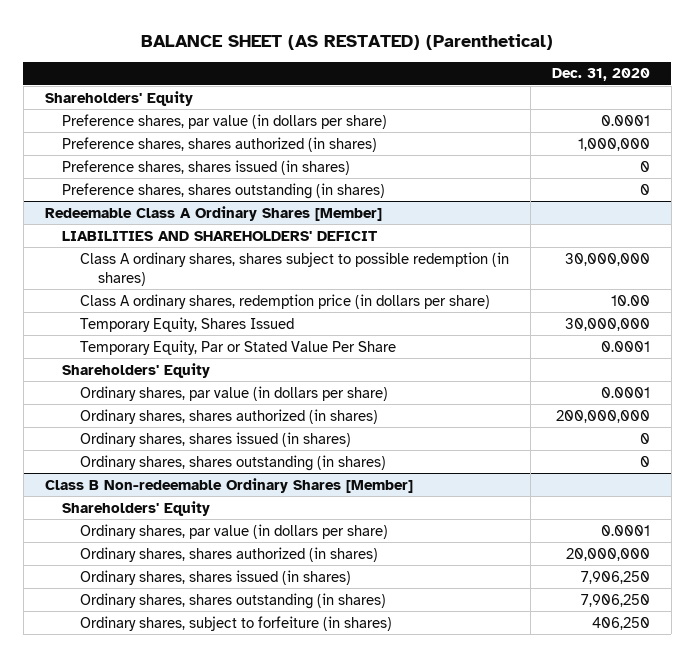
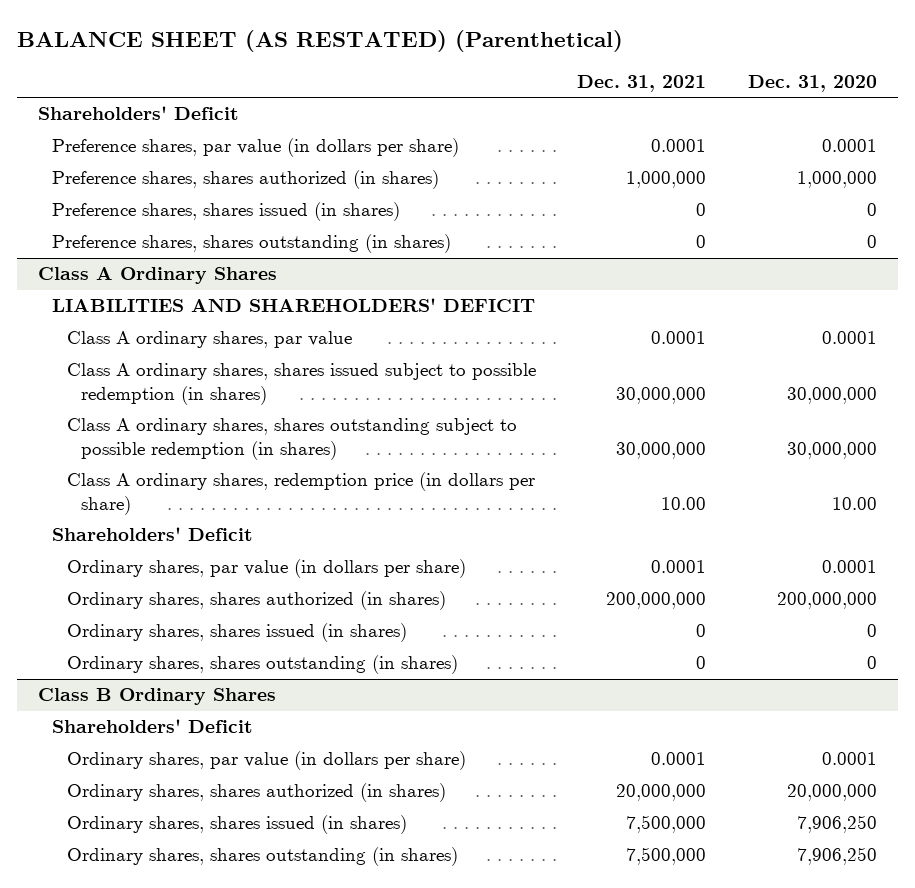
- | Dec. 31, 2020
+ | Dec. 31, 2021 | Dec. 31, 2020
- Shareholders' Equity
+ Shareholders' Deficit
- Redeemable Class A Ordinary Shares [Member]
+ Class A Ordinary Shares
- Class A ordinary shares, shares subject to possible redemption (in shares) | 30,000,000
+ Class A ordinary shares, par value | 0.0001 | 0.0001
+ Class A ordinary shares, shares issued subject to possible redemption (in shares) | 30,000,000 | 30,000,000
+ Class A ordinary shares, shares outstanding subject to possible redemption (in shares) | 30,000,000 | 30,000,000
- Temporary Equity, Shares Issued | 30,000,000
- Temporary Equity, Par or Stated Value Per Share | 0.0001
- Shareholders' Equity
+ Shareholders' Deficit
- Class B Non-redeemable Ordinary Shares [Member]
- Shareholders' Equity
+ Class B Ordinary Shares
+ Shareholders' Deficit
- Ordinary shares, subject to forfeiture (in shares) | 406,250

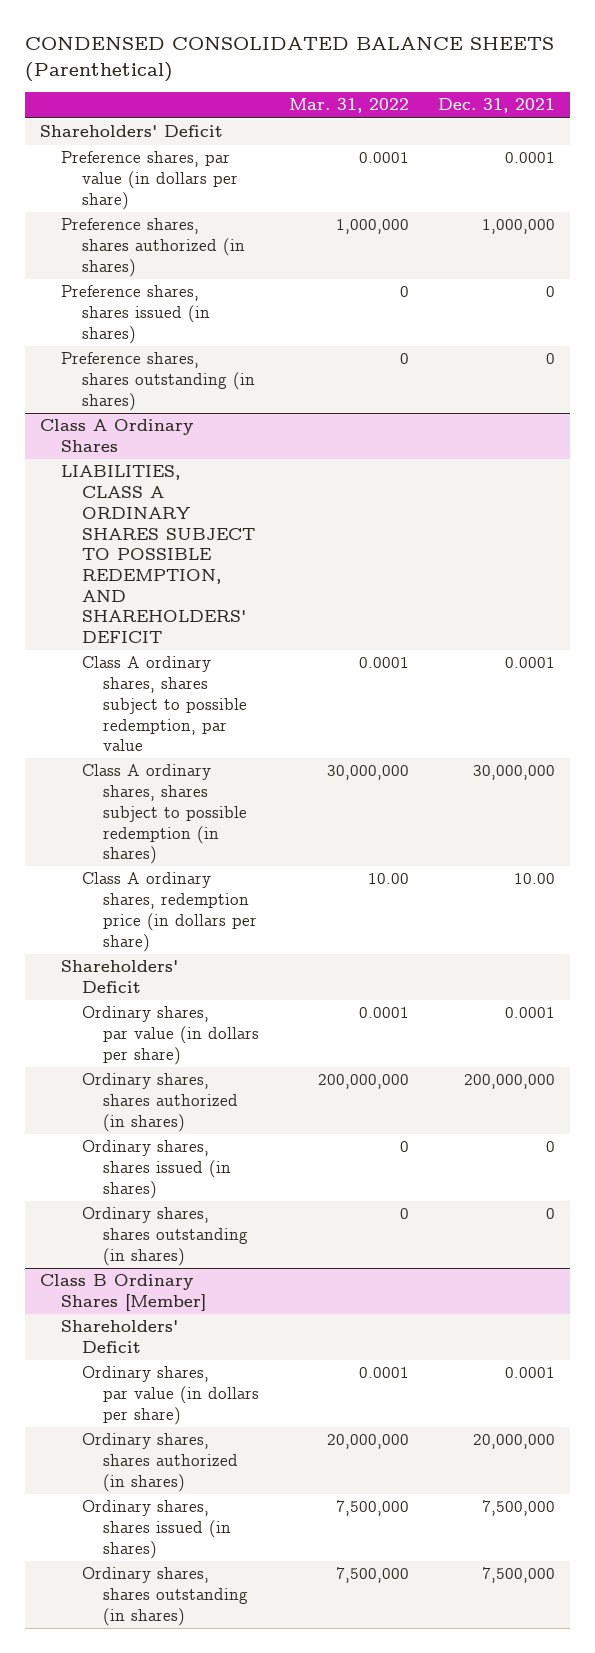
- BALANCE SHEET (AS RESTATED) (Parenthetical)
+ CONDENSED CONSOLIDATED BALANCE SHEETS (Parenthetical)
- | Dec. 31, 2021 | Dec. 31, 2020
+ | Mar. 31, 2022 | Dec. 31, 2021
@ Class A Ordinary Shares
- LIABILITIES AND SHAREHOLDERS' DEFICIT
- Class A ordinary shares, par value | 0.0001 | 0.0001
- Class A ordinary shares, shares issued subject to possible redemption (in shares) | 30,000,000 | 30,000,000
- Class A ordinary shares, shares outstanding subject to possible redemption (in shares) | 30,000,000 | 30,000,000
+ LIABILITIES, CLASS A ORDINARY SHARES SUBJECT TO POSSIBLE REDEMPTION, AND SHAREHOLDERS' DEFICIT
+ Class A ordinary shares, shares subject to possible redemption, par value | 0.0001 | 0.0001
+ Class A ordinary shares, shares subject to possible redemption (in shares) | 30,000,000 | 30,000,000
- Class B Ordinary Shares
+ Class B Ordinary Shares [Member]

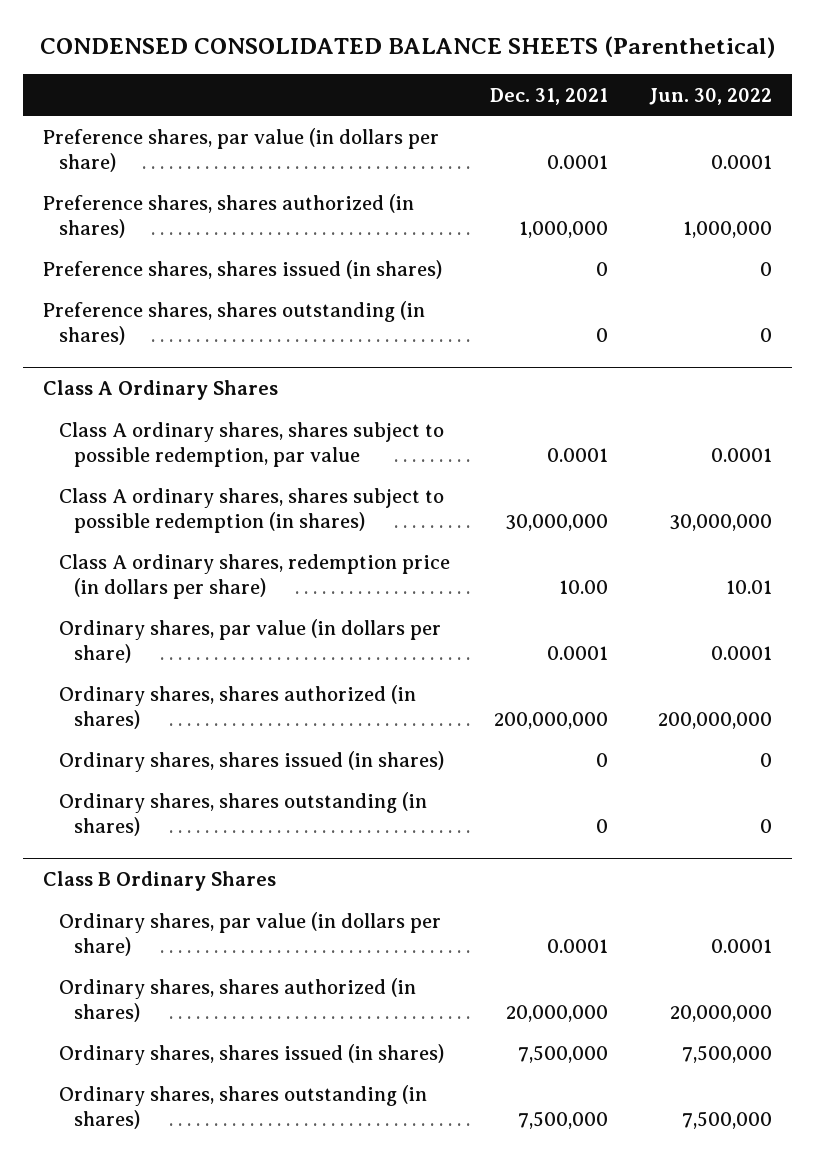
- | Mar. 31, 2022 | Dec. 31, 2021
+ | Dec. 31, 2021 | Jun. 30, 2022
- Shareholders' Deficit
@ Class A Ordinary Shares
- LIABILITIES, CLASS A ORDINARY SHARES SUBJECT TO POSSIBLE REDEMPTION, AND SHAREHOLDERS' DEFICIT
- Shareholders' Deficit
- Class B Ordinary Shares [Member]
- Shareholders' Deficit
+ Class B Ordinary Shares

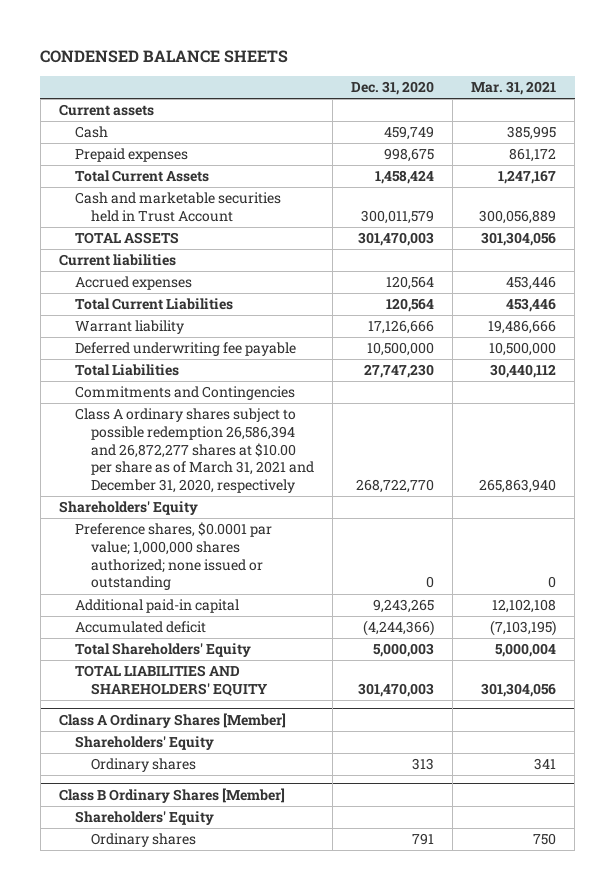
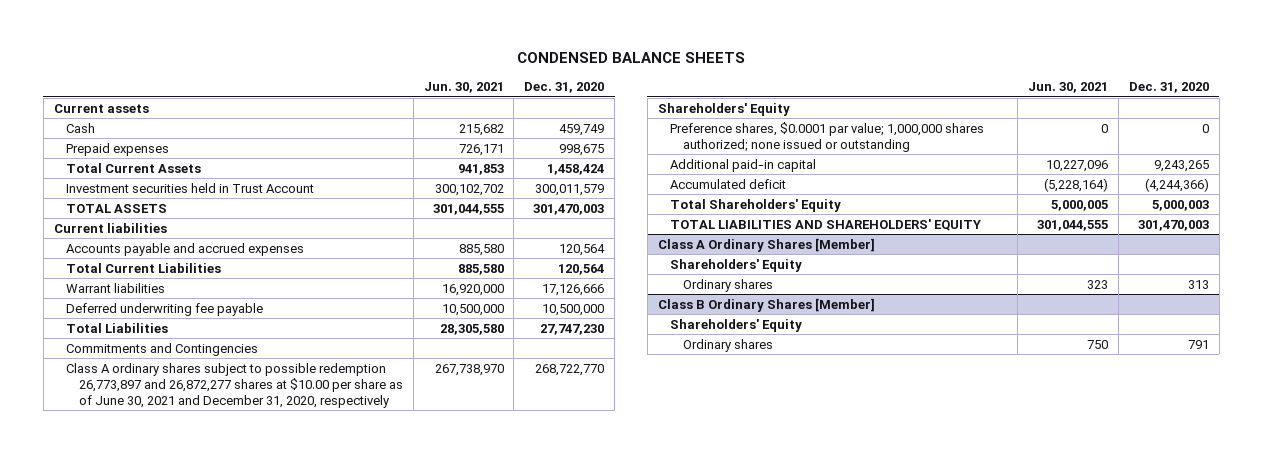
- | Dec. 31, 2020 | Mar. 31, 2021
+ | Jun. 30, 2021 | Dec. 31, 2020
- Cash and marketable securities held in Trust Account | 300,011,579 | 300,056,889
+ Investment securities held in Trust Account | 300,102,702 | 300,011,579
- Accrued expenses | 120,564 | 453,446
+ Accounts payable and accrued expenses | 885,580 | 120,564
- Warrant liability | 17,126,666 | 19,486,666
+ Warrant liabilities | 16,920,000 | 17,126,666
- Class A ordinary shares subject to possible redemption 26,586,394 and 26,872,277 shares at $10.00 per share as of March 31, 2021 and December 31, 2020, respectively | 268,722,770 | 265,863,940
+ Class A ordinary shares subject to possible redemption 26,773,897 and 26,872,277 shares at $10.00 per share as of June 30, 2021 and December 31, 2020, respectively | 267,738,970 | 268,722,770

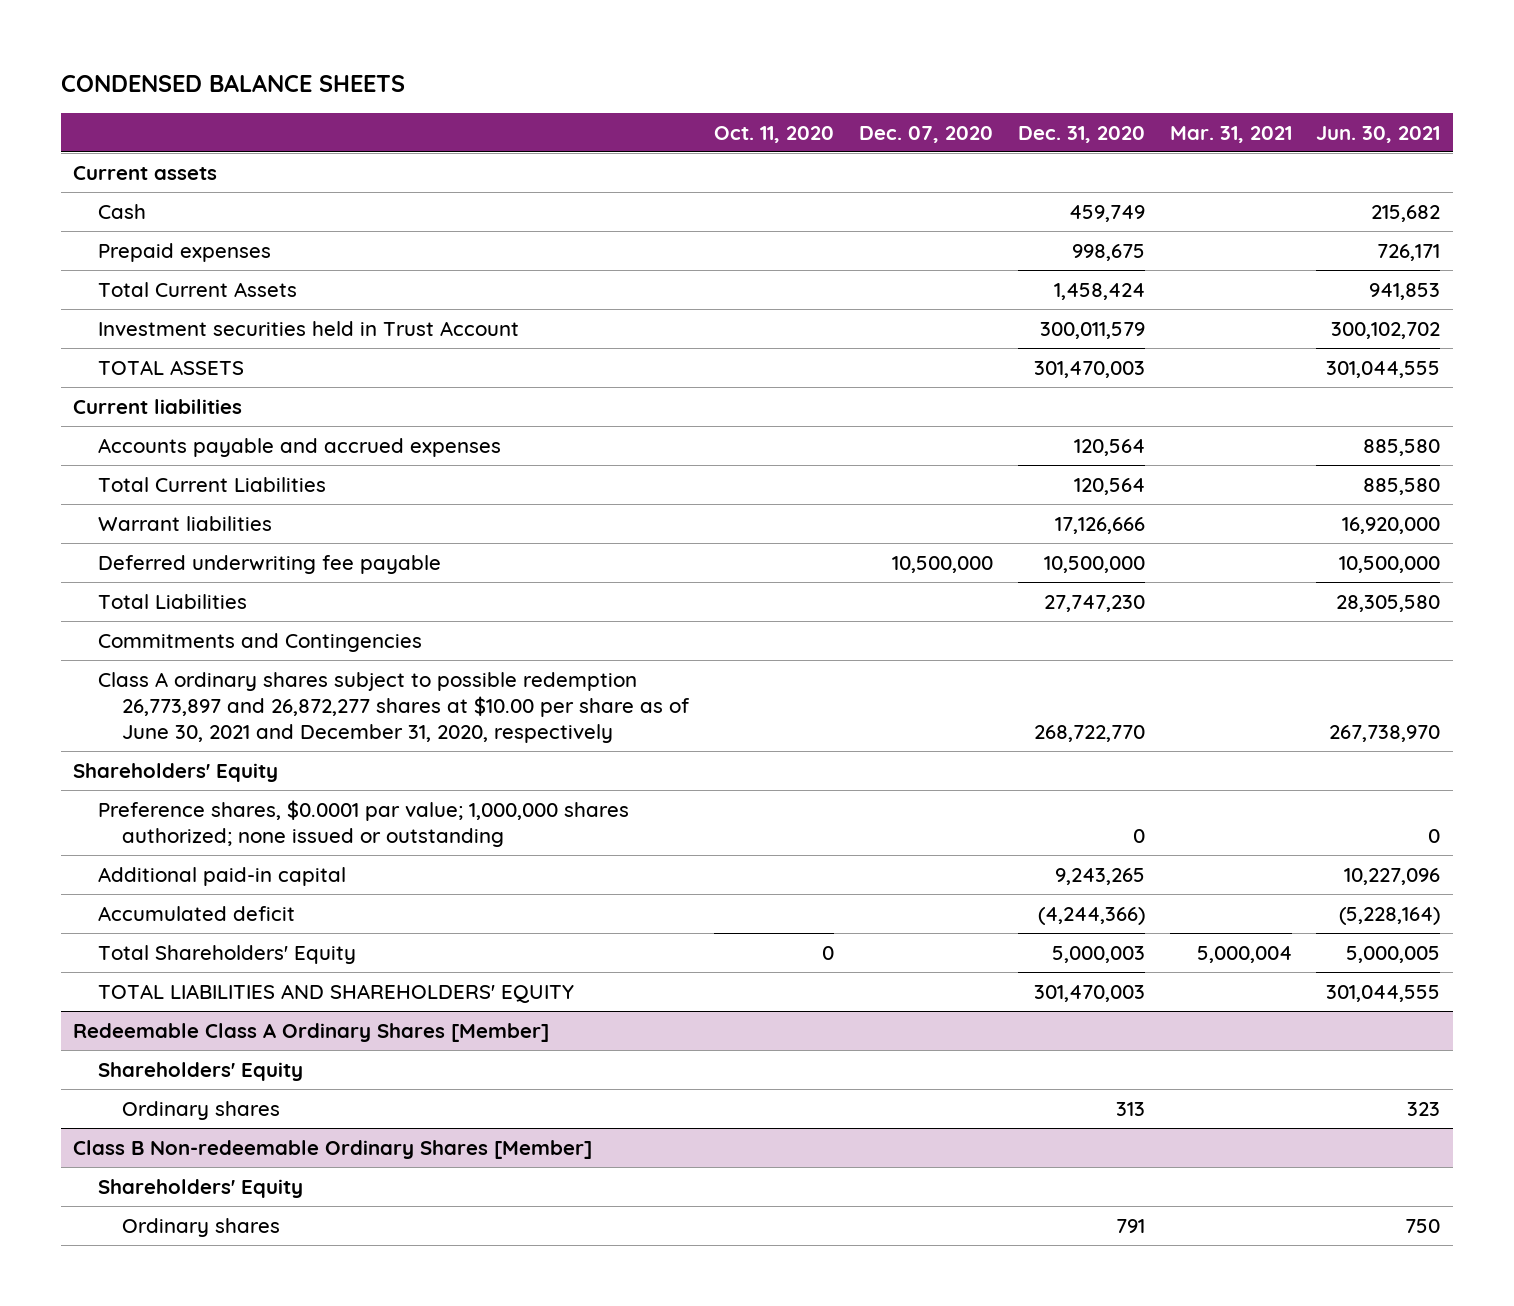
- | Jun. 30, 2021 | Dec. 31, 2020
+ | Oct. 11, 2020 | Dec. 07, 2020 | Dec. 31, 2020 | Mar. 31, 2021 | Jun. 30, 2021
- Class A Ordinary Shares [Member]
+ Redeemable Class A Ordinary Shares [Member]
- Class B Ordinary Shares [Member]
+ Class B Non-redeemable Ordinary Shares [Member]

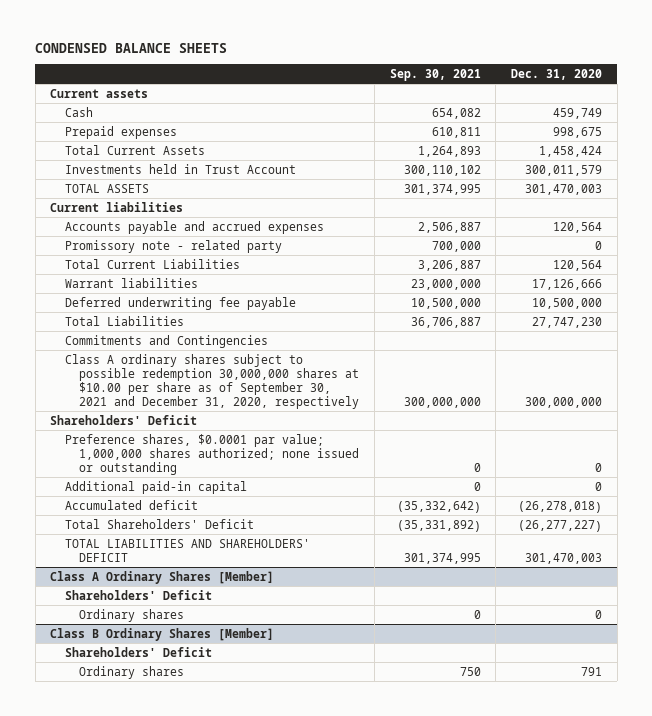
- | Oct. 11, 2020 | Dec. 07, 2020 | Dec. 31, 2020 | Mar. 31, 2021 | Jun. 30, 2021
+ | Sep. 30, 2021 | Dec. 31, 2020
- Investment securities held in Trust Account | | | 300,011,579 | | 300,102,702
+ Investments held in Trust Account | 300,110,102 | 300,011,579
+ Promissory note - related party | 700,000 | 0
- Class A ordinary shares subject to possible redemption 26,773,897 and 26,872,277 shares at $10.00 per share as of June 30, 2021 and December 31, 2020, respectively | | | 268,722,770 | | 267,738,970
- Shareholders' Equity
+ Class A ordinary shares subject to possible redemption 30,000,000 shares at $10.00 per share as of September 30, 2021 and December 31, 2020, respectively | 300,000,000 | 300,000,000
+ Shareholders' Deficit
- Additional paid-in capital | | | 9,243,265 | | 10,227,096
- Accumulated deficit | | | (4,244,366) | | (5,228,164)
- Total Shareholders' Equity | 0 | | 5,000,003 | 5,000,004 | 5,000,005
- TOTAL LIABILITIES AND SHAREHOLDERS' EQUITY | | | 301,470,003 | | 301,044,555
- Redeemable Class A Ordinary Shares [Member]
- Shareholders' Equity
- Ordinary shares | | | 313 | | 323
- Class B Non-redeemable Ordinary Shares [Member]
- Shareholders' Equity
+ Additional paid-in capital | 0 | 0
+ Accumulated deficit | (35,332,642) | (26,278,018)
+ Total Shareholders' Deficit | (35,331,892) | (26,277,227)
+ TOTAL LIABILITIES AND SHAREHOLDERS' DEFICIT | 301,374,995 | 301,470,003
+ Class A Ordinary Shares [Member]
+ Shareholders' Deficit
+ Ordinary shares | 0 | 0
+ Class B Ordinary Shares [Member]
+ Shareholders' Deficit

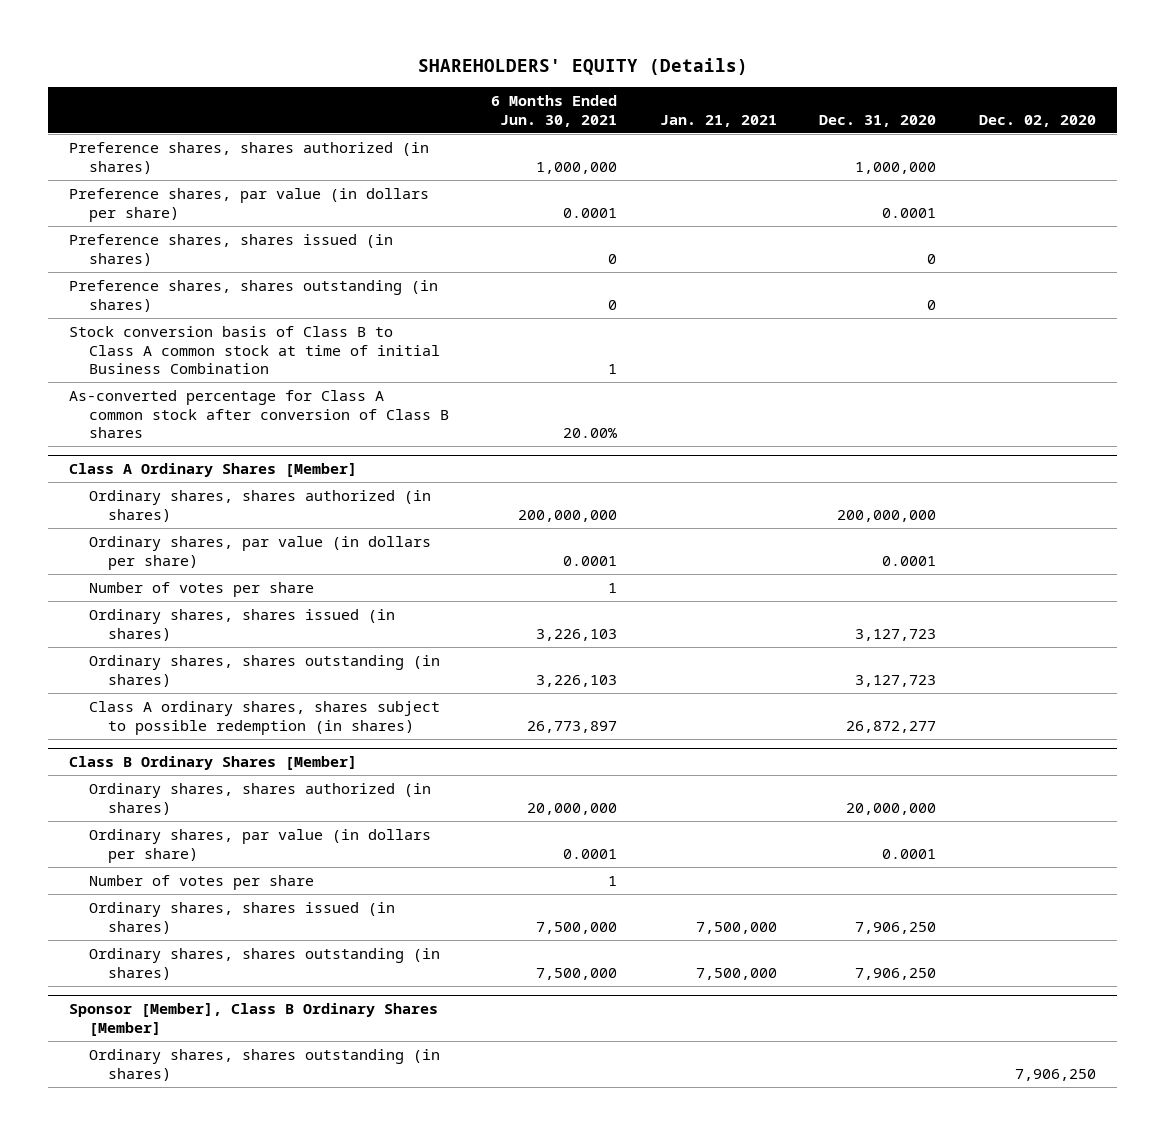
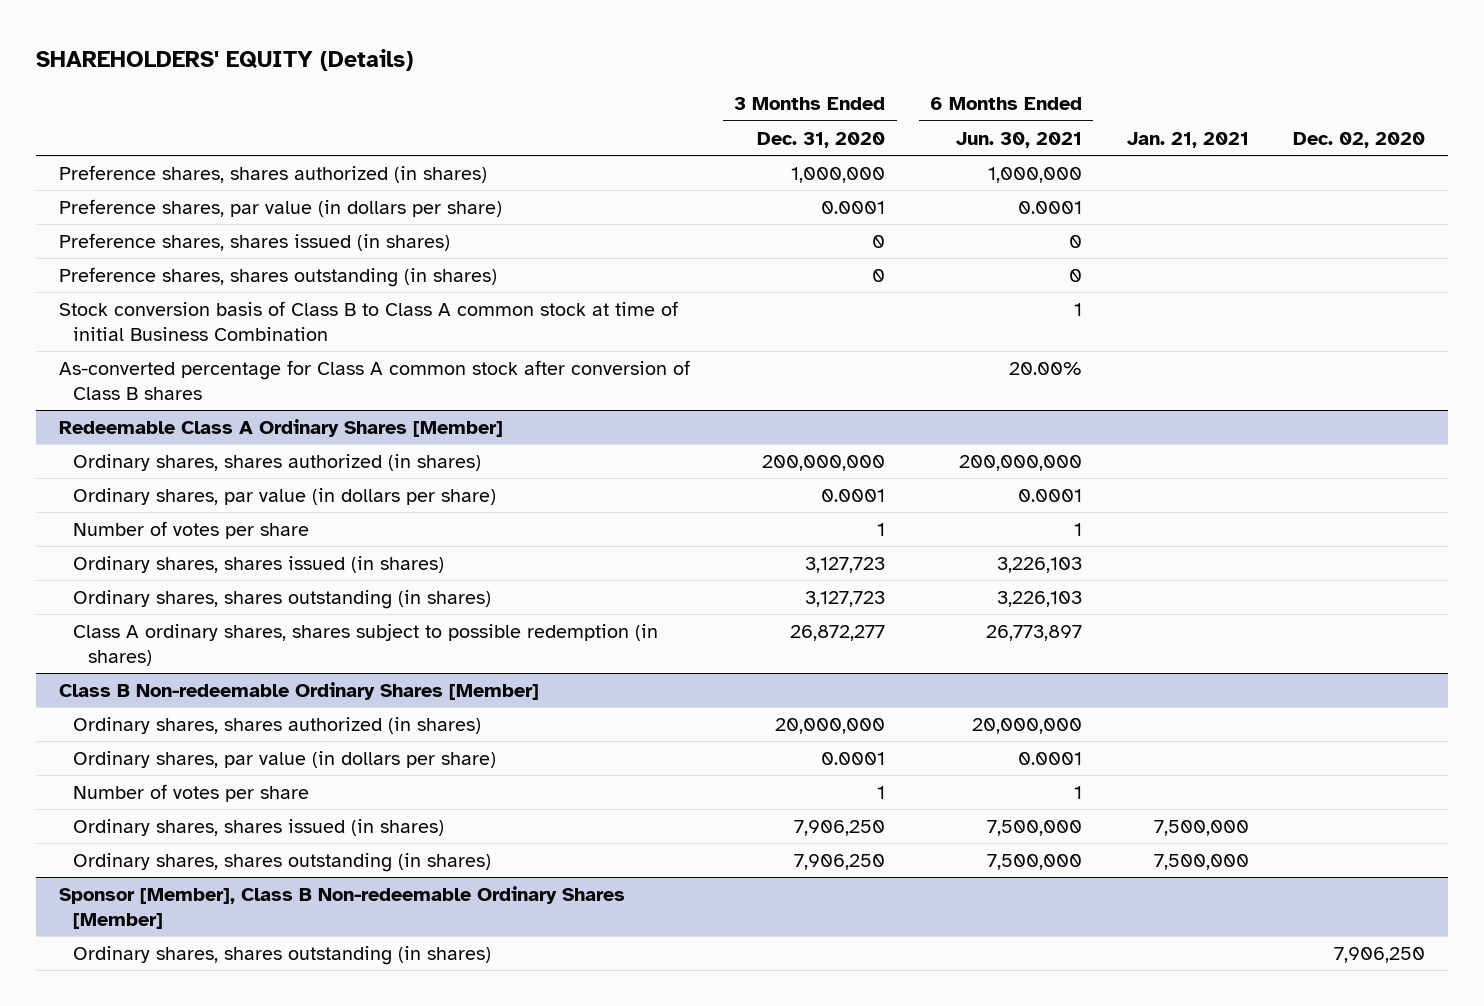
- | 6 Months Ended Jun. 30, 2021 | Jan. 21, 2021 | Dec. 31, 2020 | Dec. 02, 2020
+ | 3 Months Ended Dec. 31, 2020 | 6 Months Ended Jun. 30, 2021 | Jan. 21, 2021 | Dec. 02, 2020
- Class A Ordinary Shares [Member]
+ Redeemable Class A Ordinary Shares [Member]
- Class B Ordinary Shares [Member]
+ Class B Non-redeemable Ordinary Shares [Member]
- Sponsor [Member], Class B Ordinary Shares [Member]
+ Sponsor [Member], Class B Non-redeemable Ordinary Shares [Member]

